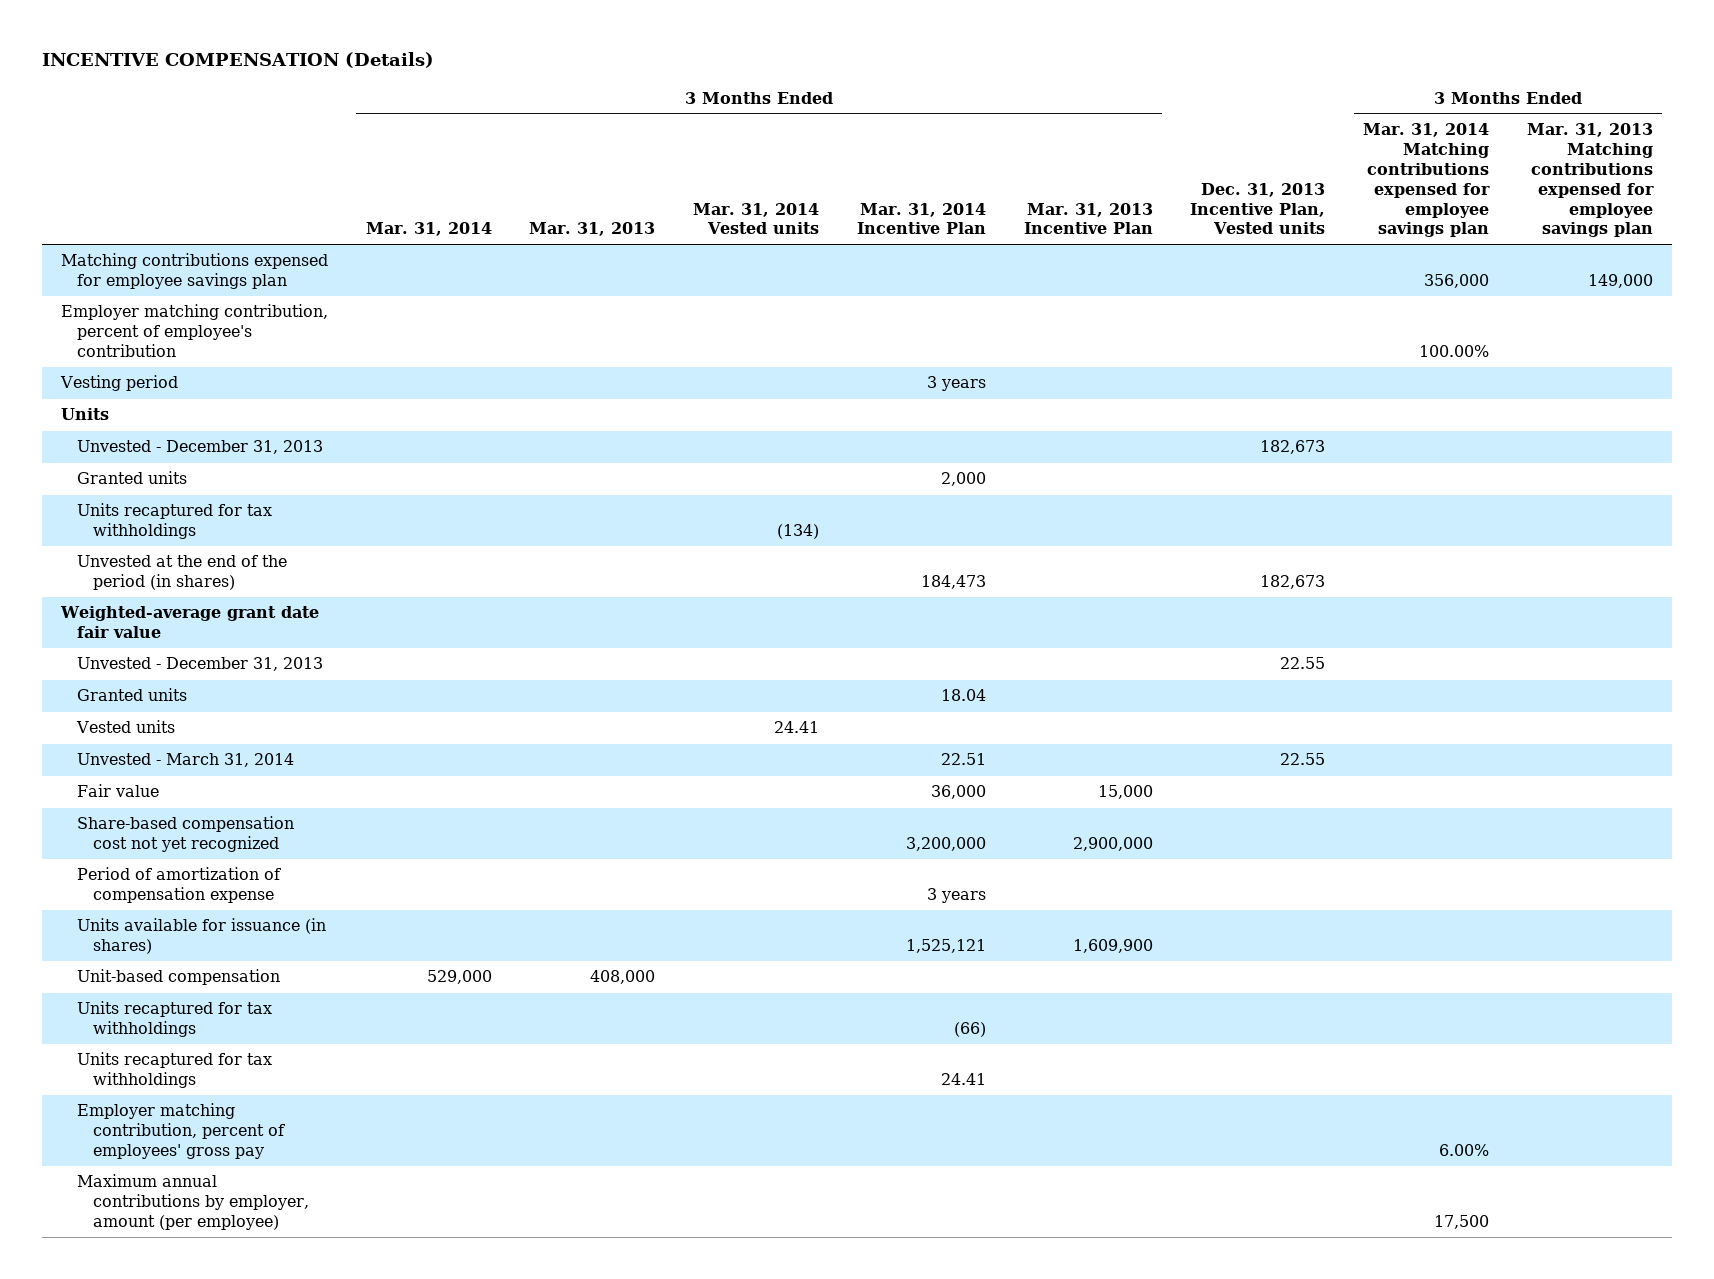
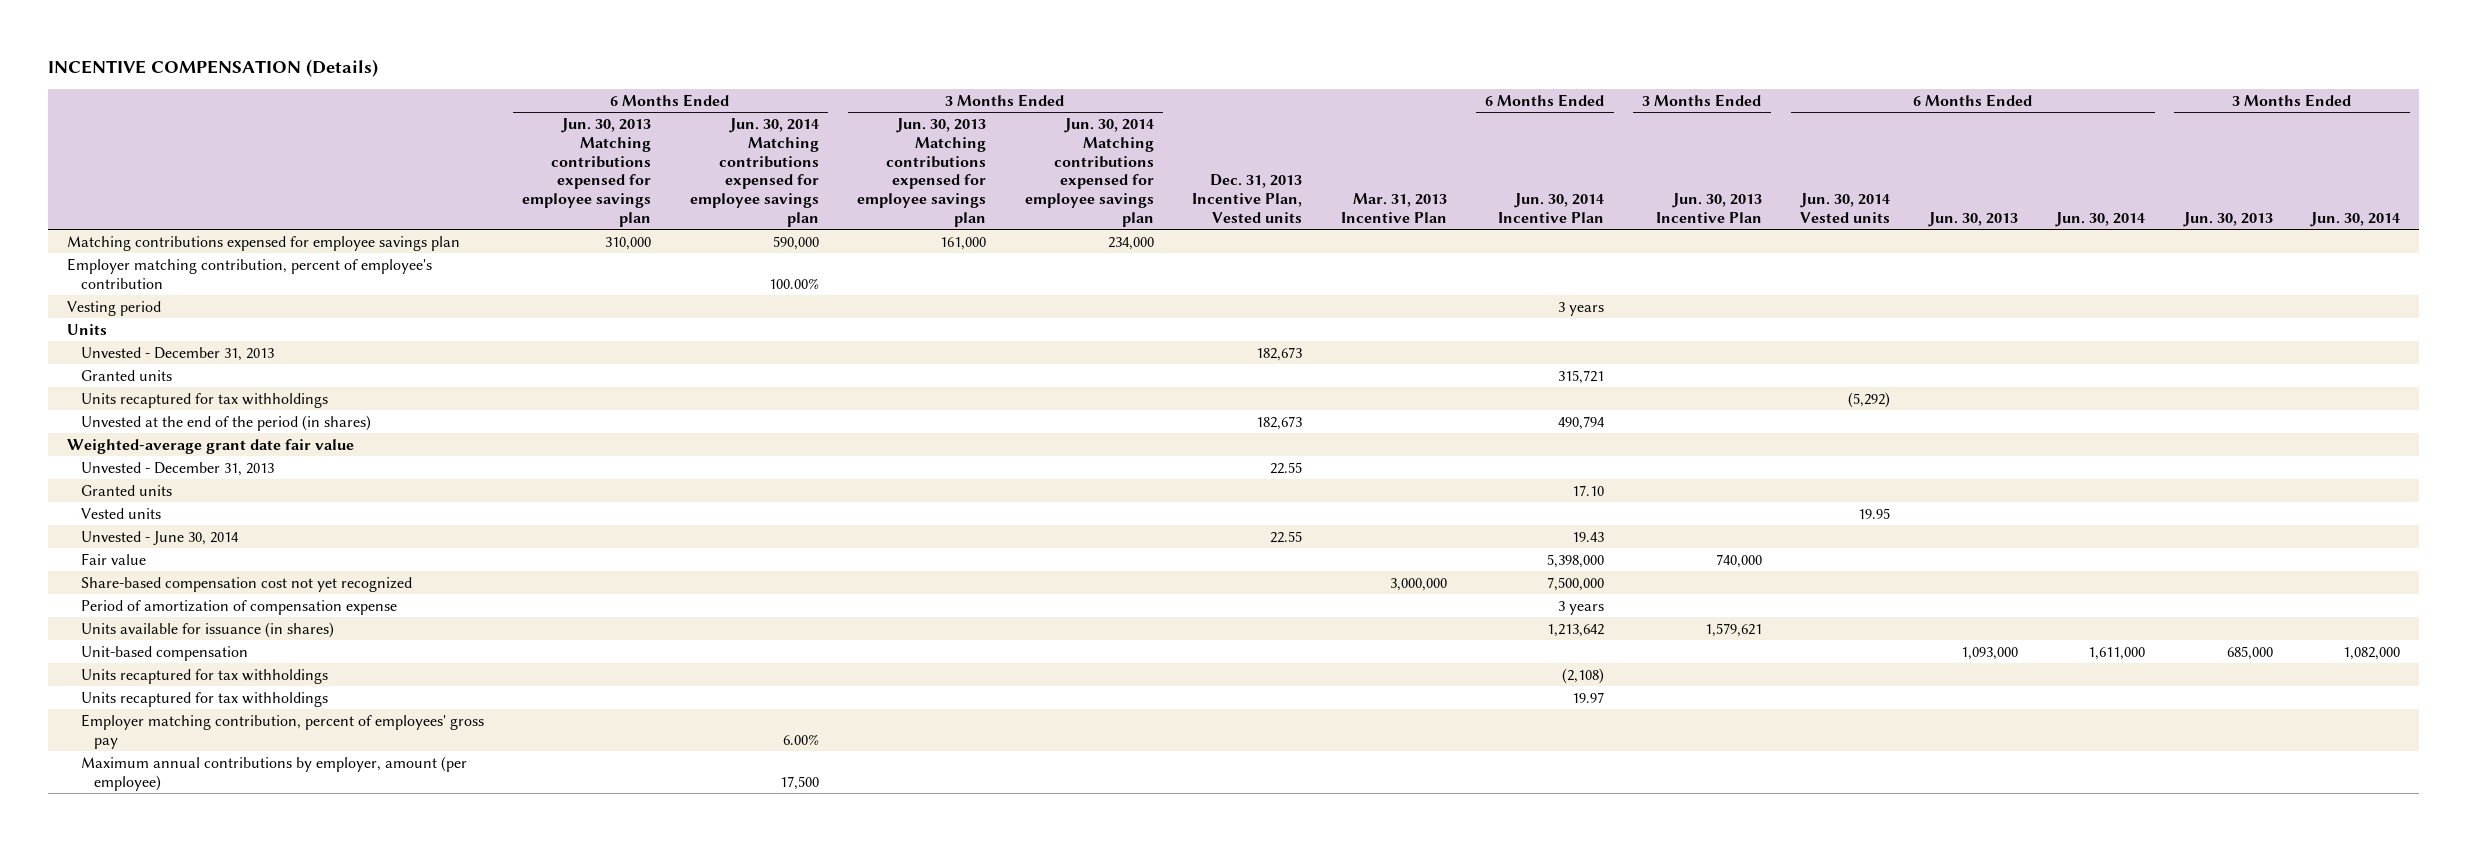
- | 3 Months Ended Mar. 31, 2014 | 3 Months Ended Mar. 31, 2013 | 3 Months Ended Mar. 31, 2014 Vested units | 3 Months Ended Mar. 31, 2014 Incentive Plan | 3 Months Ended Mar. 31, 2013 Incentive Plan | Dec. 31, 2013 Incentive Plan, Vested units | 3 Months Ended Mar. 31, 2014 Matching contributions expensed for employee savings plan | 3 Months Ended Mar. 31, 2013 Matching contributions expensed for employee savings plan
+ | 6 Months Ended Jun. 30, 2013 Matching contributions expensed for employee savings plan | 6 Months Ended Jun. 30, 2014 Matching contributions expensed for employee savings plan | 3 Months Ended Jun. 30, 2013 Matching contributions expensed for employee savings plan | 3 Months Ended Jun. 30, 2014 Matching contributions expensed for employee savings plan | Dec. 31, 2013 Incentive Plan, Vested units | Mar. 31, 2013 Incentive Plan | 6 Months Ended Jun. 30, 2014 Incentive Plan | 3 Months Ended Jun. 30, 2013 Incentive Plan | 6 Months Ended Jun. 30, 2014 Vested units | 6 Months Ended Jun. 30, 2013 | 6 Months Ended Jun. 30, 2014 | 3 Months Ended Jun. 30, 2013 | 3 Months Ended Jun. 30, 2014
- Unvested - March 31, 2014 | | | | 22.51 | | 22.55 | |
+ Unvested - June 30, 2014 | | | | | 22.55 | | 19.43 | | | | | |

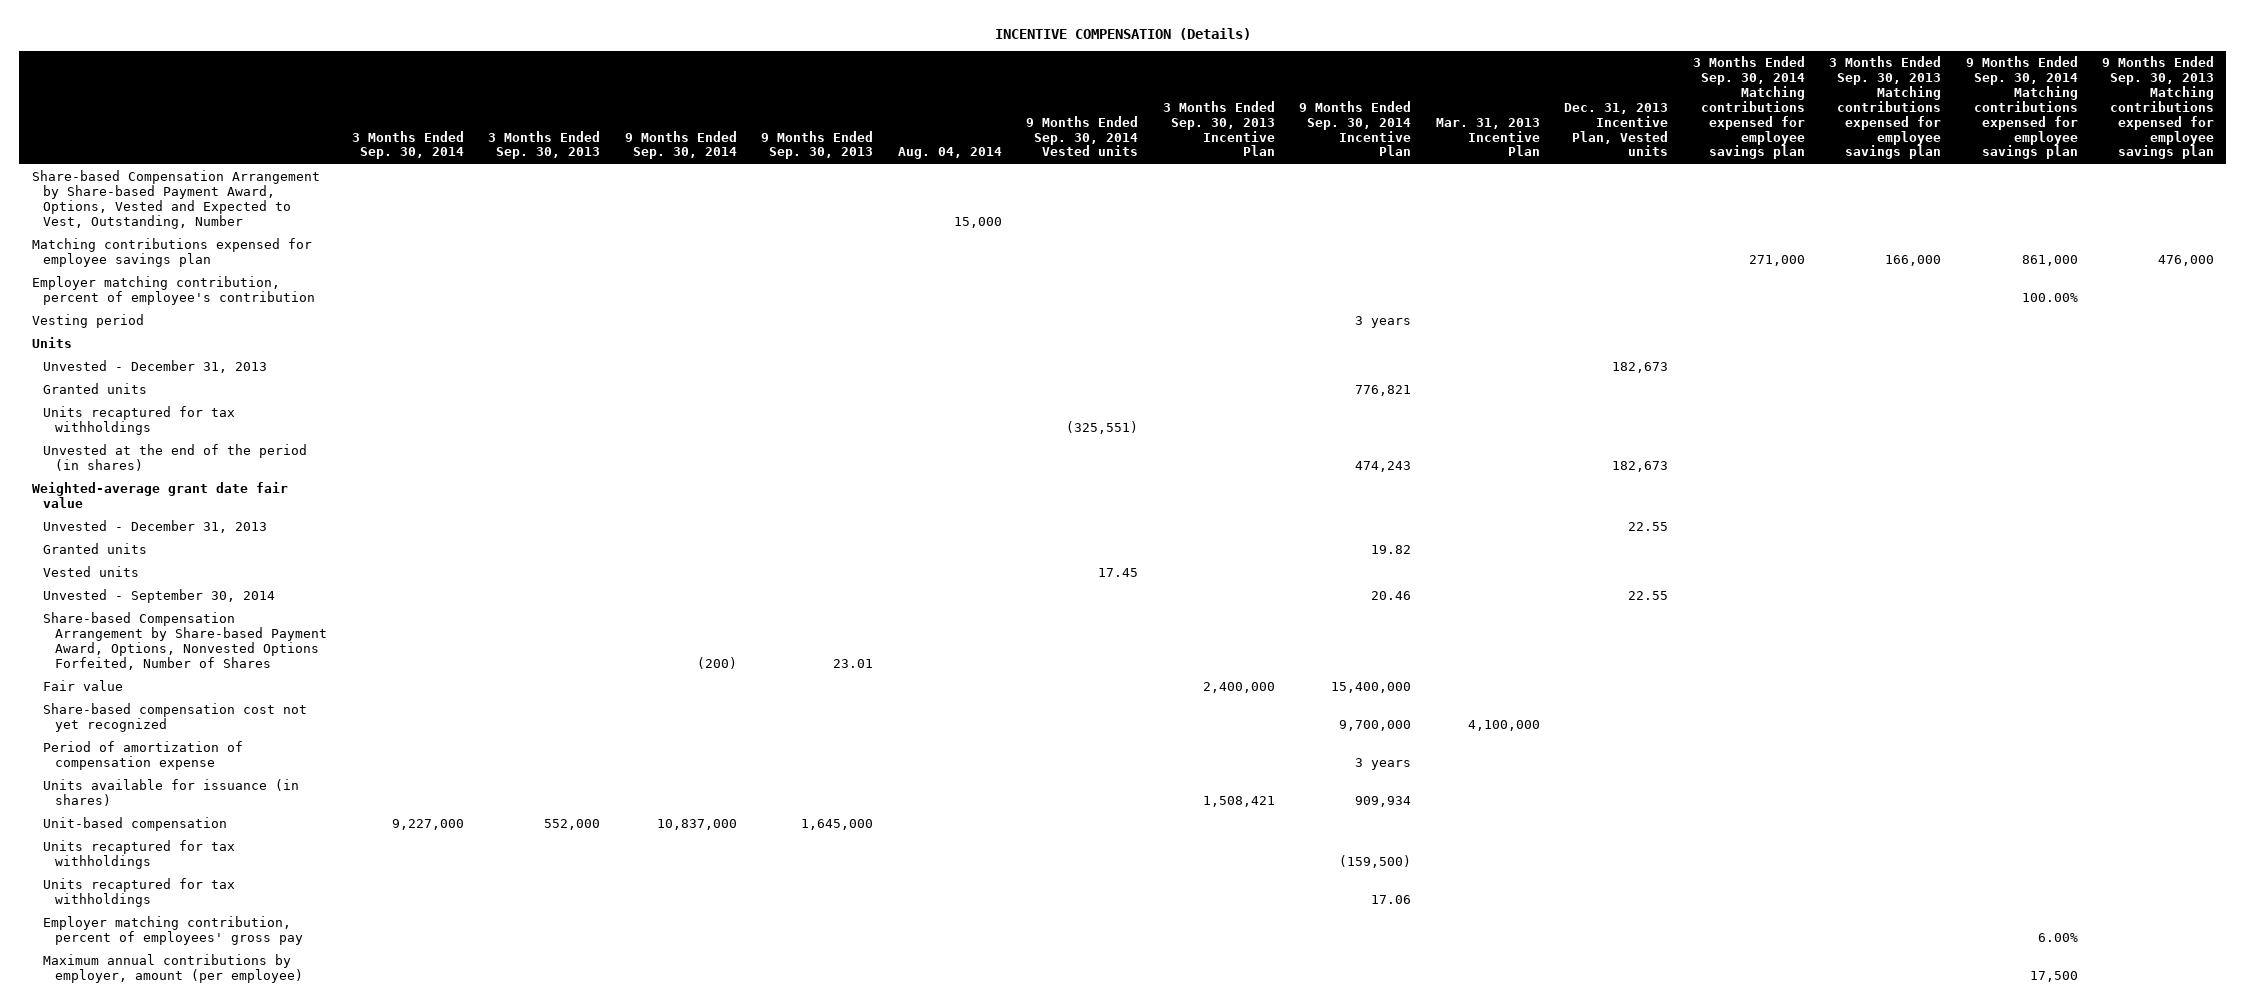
- | 6 Months Ended Jun. 30, 2013 Matching contributions expensed for employee savings plan | 6 Months Ended Jun. 30, 2014 Matching contributions expensed for employee savings plan | 3 Months Ended Jun. 30, 2013 Matching contributions expensed for employee savings plan | 3 Months Ended Jun. 30, 2014 Matching contributions expensed for employee savings plan | Dec. 31, 2013 Incentive Plan, Vested units | Mar. 31, 2013 Incentive Plan | 6 Months Ended Jun. 30, 2014 Incentive Plan | 3 Months Ended Jun. 30, 2013 Incentive Plan | 6 Months Ended Jun. 30, 2014 Vested units | 6 Months Ended Jun. 30, 2013 | 6 Months Ended Jun. 30, 2014 | 3 Months Ended Jun. 30, 2013 | 3 Months Ended Jun. 30, 2014
+ | 3 Months Ended Sep. 30, 2014 | 3 Months Ended Sep. 30, 2013 | 9 Months Ended Sep. 30, 2014 | 9 Months Ended Sep. 30, 2013 | Aug. 04, 2014 | 9 Months Ended Sep. 30, 2014 Vested units | 3 Months Ended Sep. 30, 2013 Incentive Plan | 9 Months Ended Sep. 30, 2014 Incentive Plan | Mar. 31, 2013 Incentive Plan | Dec. 31, 2013 Incentive Plan, Vested units | 3 Months Ended Sep. 30, 2014 Matching contributions expensed for employee savings plan | 3 Months Ended Sep. 30, 2013 Matching contributions expensed for employee savings plan | 9 Months Ended Sep. 30, 2014 Matching contributions expensed for employee savings plan | 9 Months Ended Sep. 30, 2013 Matching contributions expensed for employee savings plan
+ Share-based Compensation Arrangement by Share-based Payment Award, Options, Vested and Expected to Vest, Outstanding, Number | | | | | 15,000 | | | | | | | | |
- Unvested - June 30, 2014 | | | | | 22.55 | | 19.43 | | | | | |
+ Unvested - September 30, 2014 | | | | | | | | 20.46 | | 22.55 | | | |
+ Share-based Compensation Arrangement by Share-based Payment Award, Options, Nonvested Options Forfeited, Number of Shares | | | (200) | 23.01 | | | | | | | | | |
- Share-based compensation cost not yet recognized | | | | | | 3,000,000 | 7,500,000 | | | | | |
+ Share-based compensation cost not yet recognized | | | | | | | | 9,700,000 | 4,100,000 | | | | |

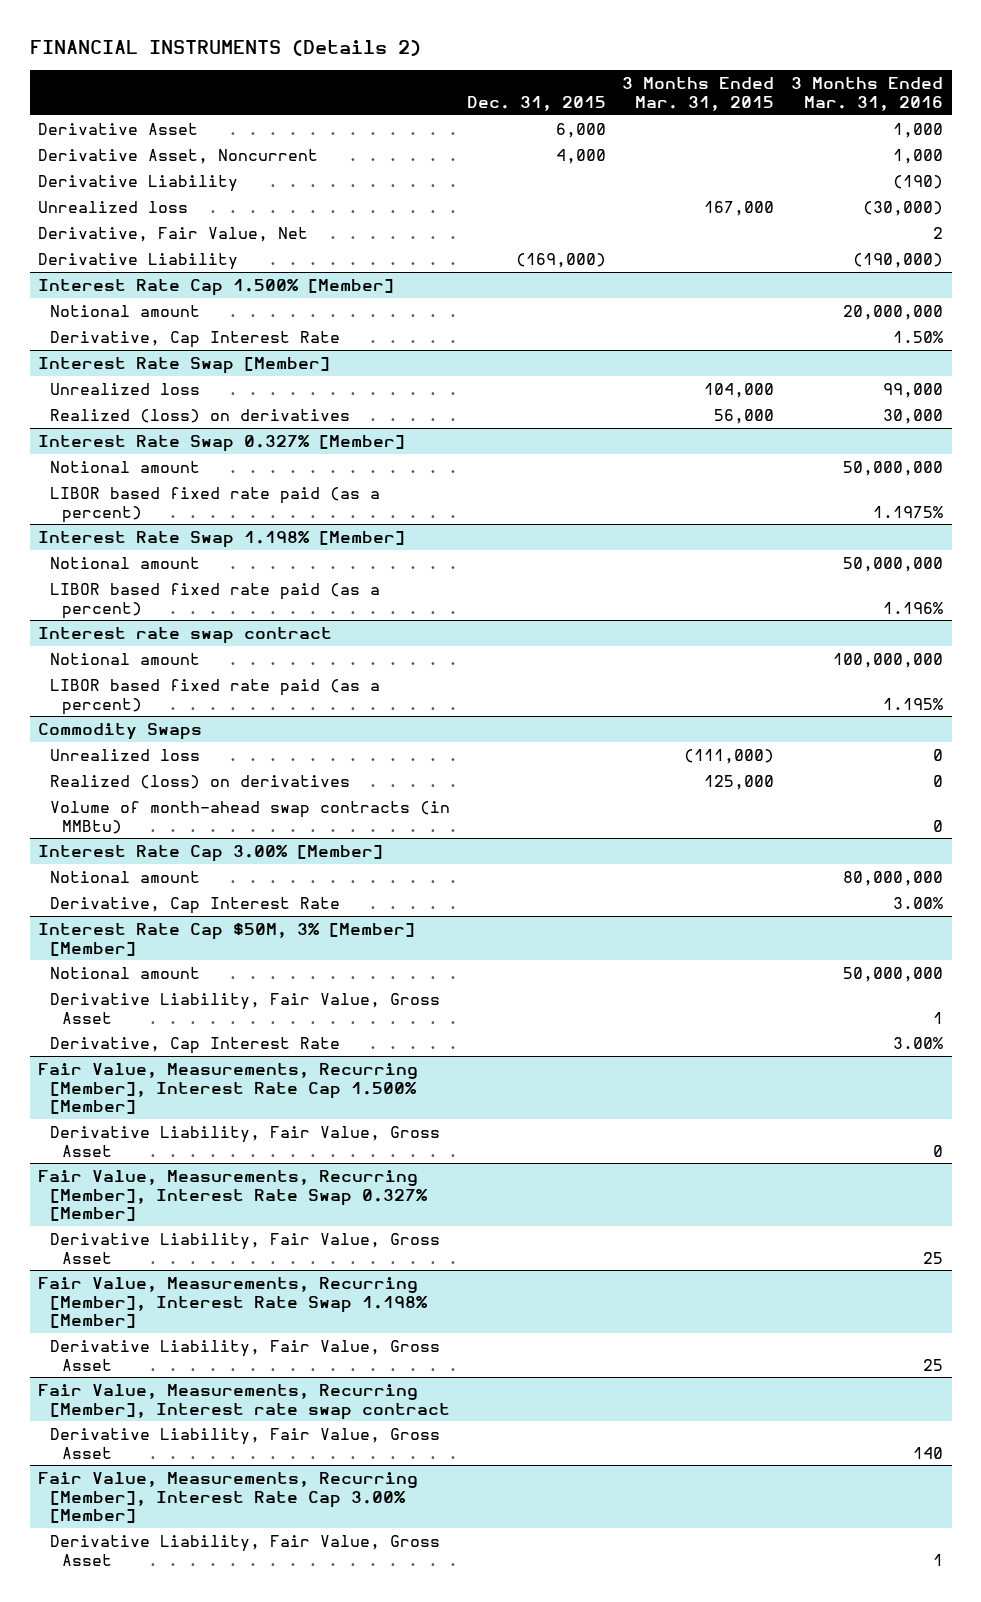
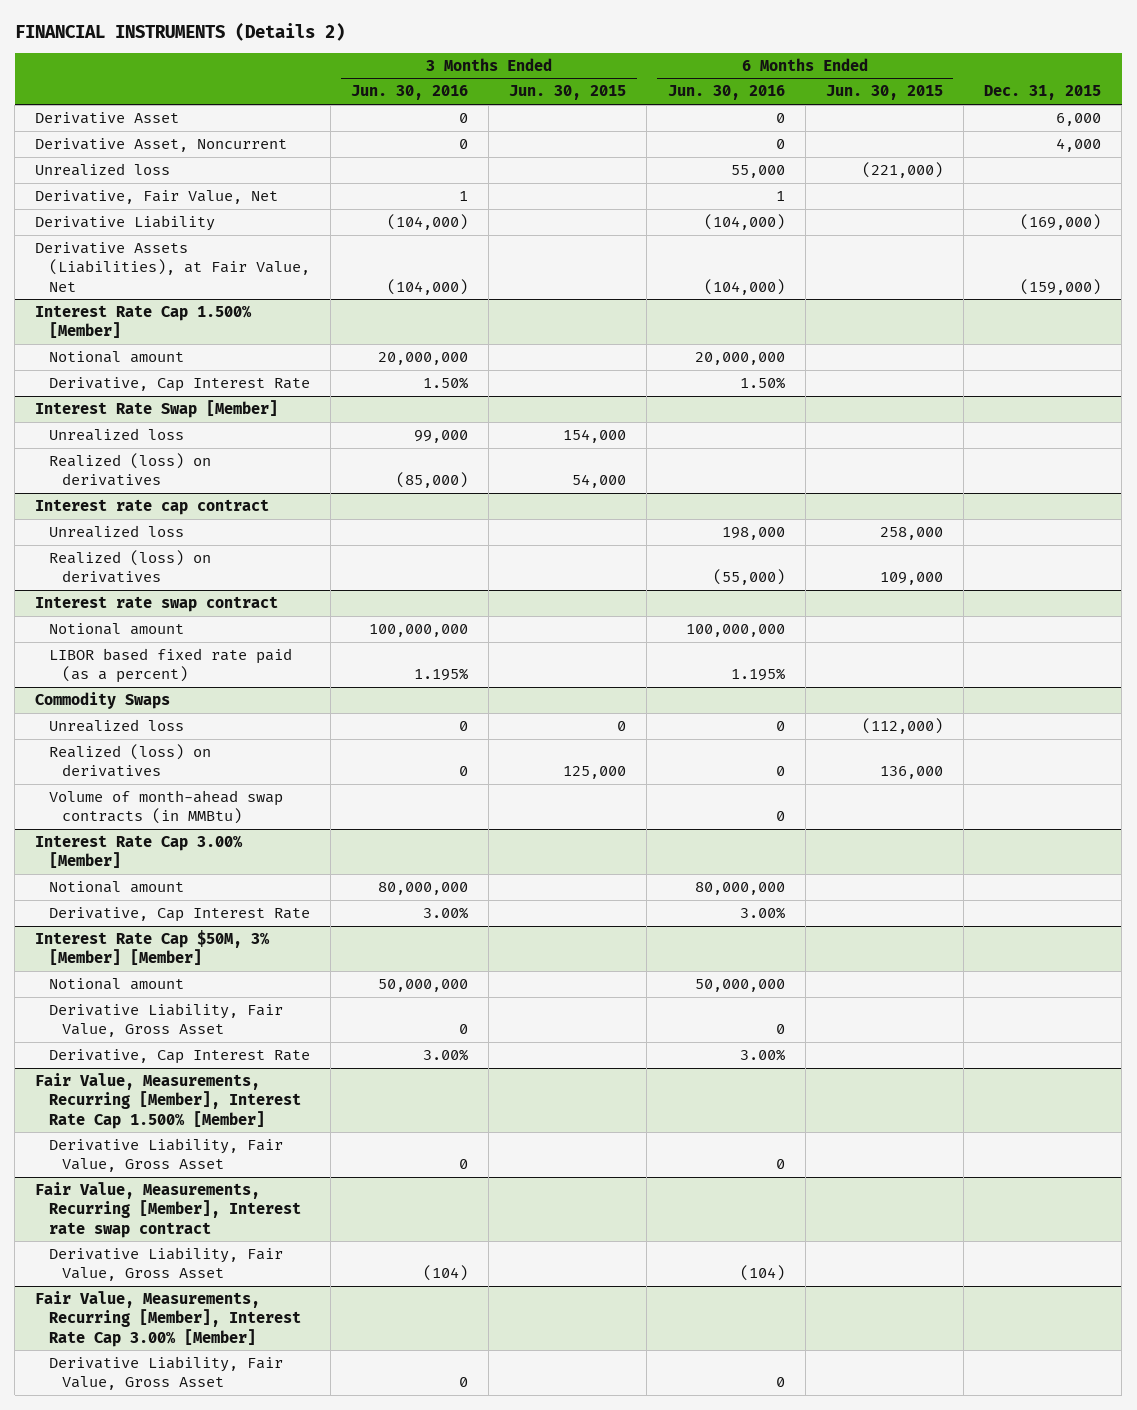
- | Dec. 31, 2015 | 3 Months Ended Mar. 31, 2015 | 3 Months Ended Mar. 31, 2016
+ | 3 Months Ended Jun. 30, 2016 | 3 Months Ended Jun. 30, 2015 | 6 Months Ended Jun. 30, 2016 | 6 Months Ended Jun. 30, 2015 | Dec. 31, 2015
- Derivative Liability | | | (190)
+ Derivative Assets (Liabilities), at Fair Value, Net | (104,000) | | (104,000) | | (159,000)
- Interest Rate Swap 0.327% [Member]
- Notional amount | | | 50,000,000
- LIBOR based fixed rate paid (as a percent) | | | 1.1975%
- Interest Rate Swap 1.198% [Member]
- Notional amount | | | 50,000,000
- LIBOR based fixed rate paid (as a percent) | | | 1.196%
+ Interest rate cap contract
+ Unrealized loss | | | 198,000 | 258,000 |
+ Realized (loss) on derivatives | | | (55,000) | 109,000 |
- Fair Value, Measurements, Recurring [Member], Interest Rate Swap 0.327% [Member]
- Derivative Liability, Fair Value, Gross Asset | | | 25
- Fair Value, Measurements, Recurring [Member], Interest Rate Swap 1.198% [Member]
- Derivative Liability, Fair Value, Gross Asset | | | 25

